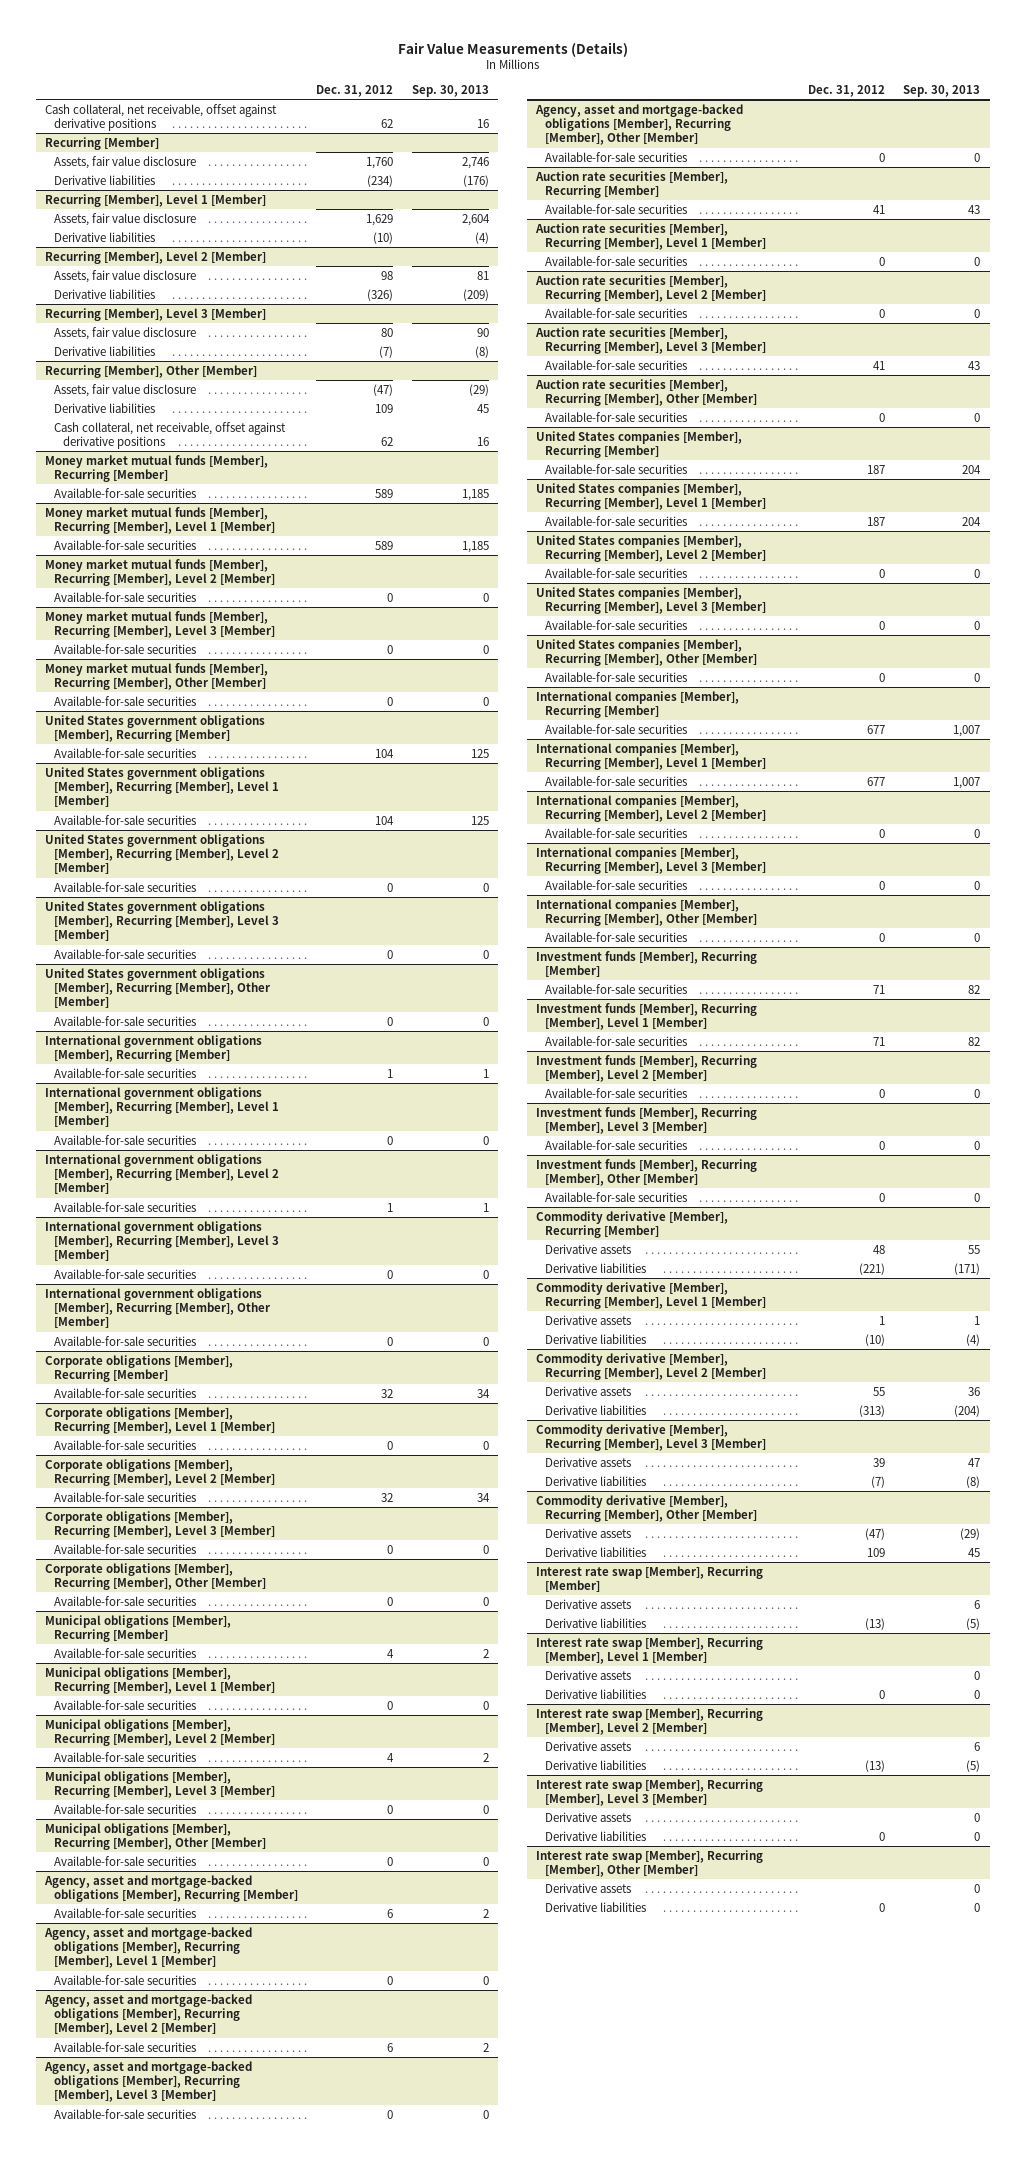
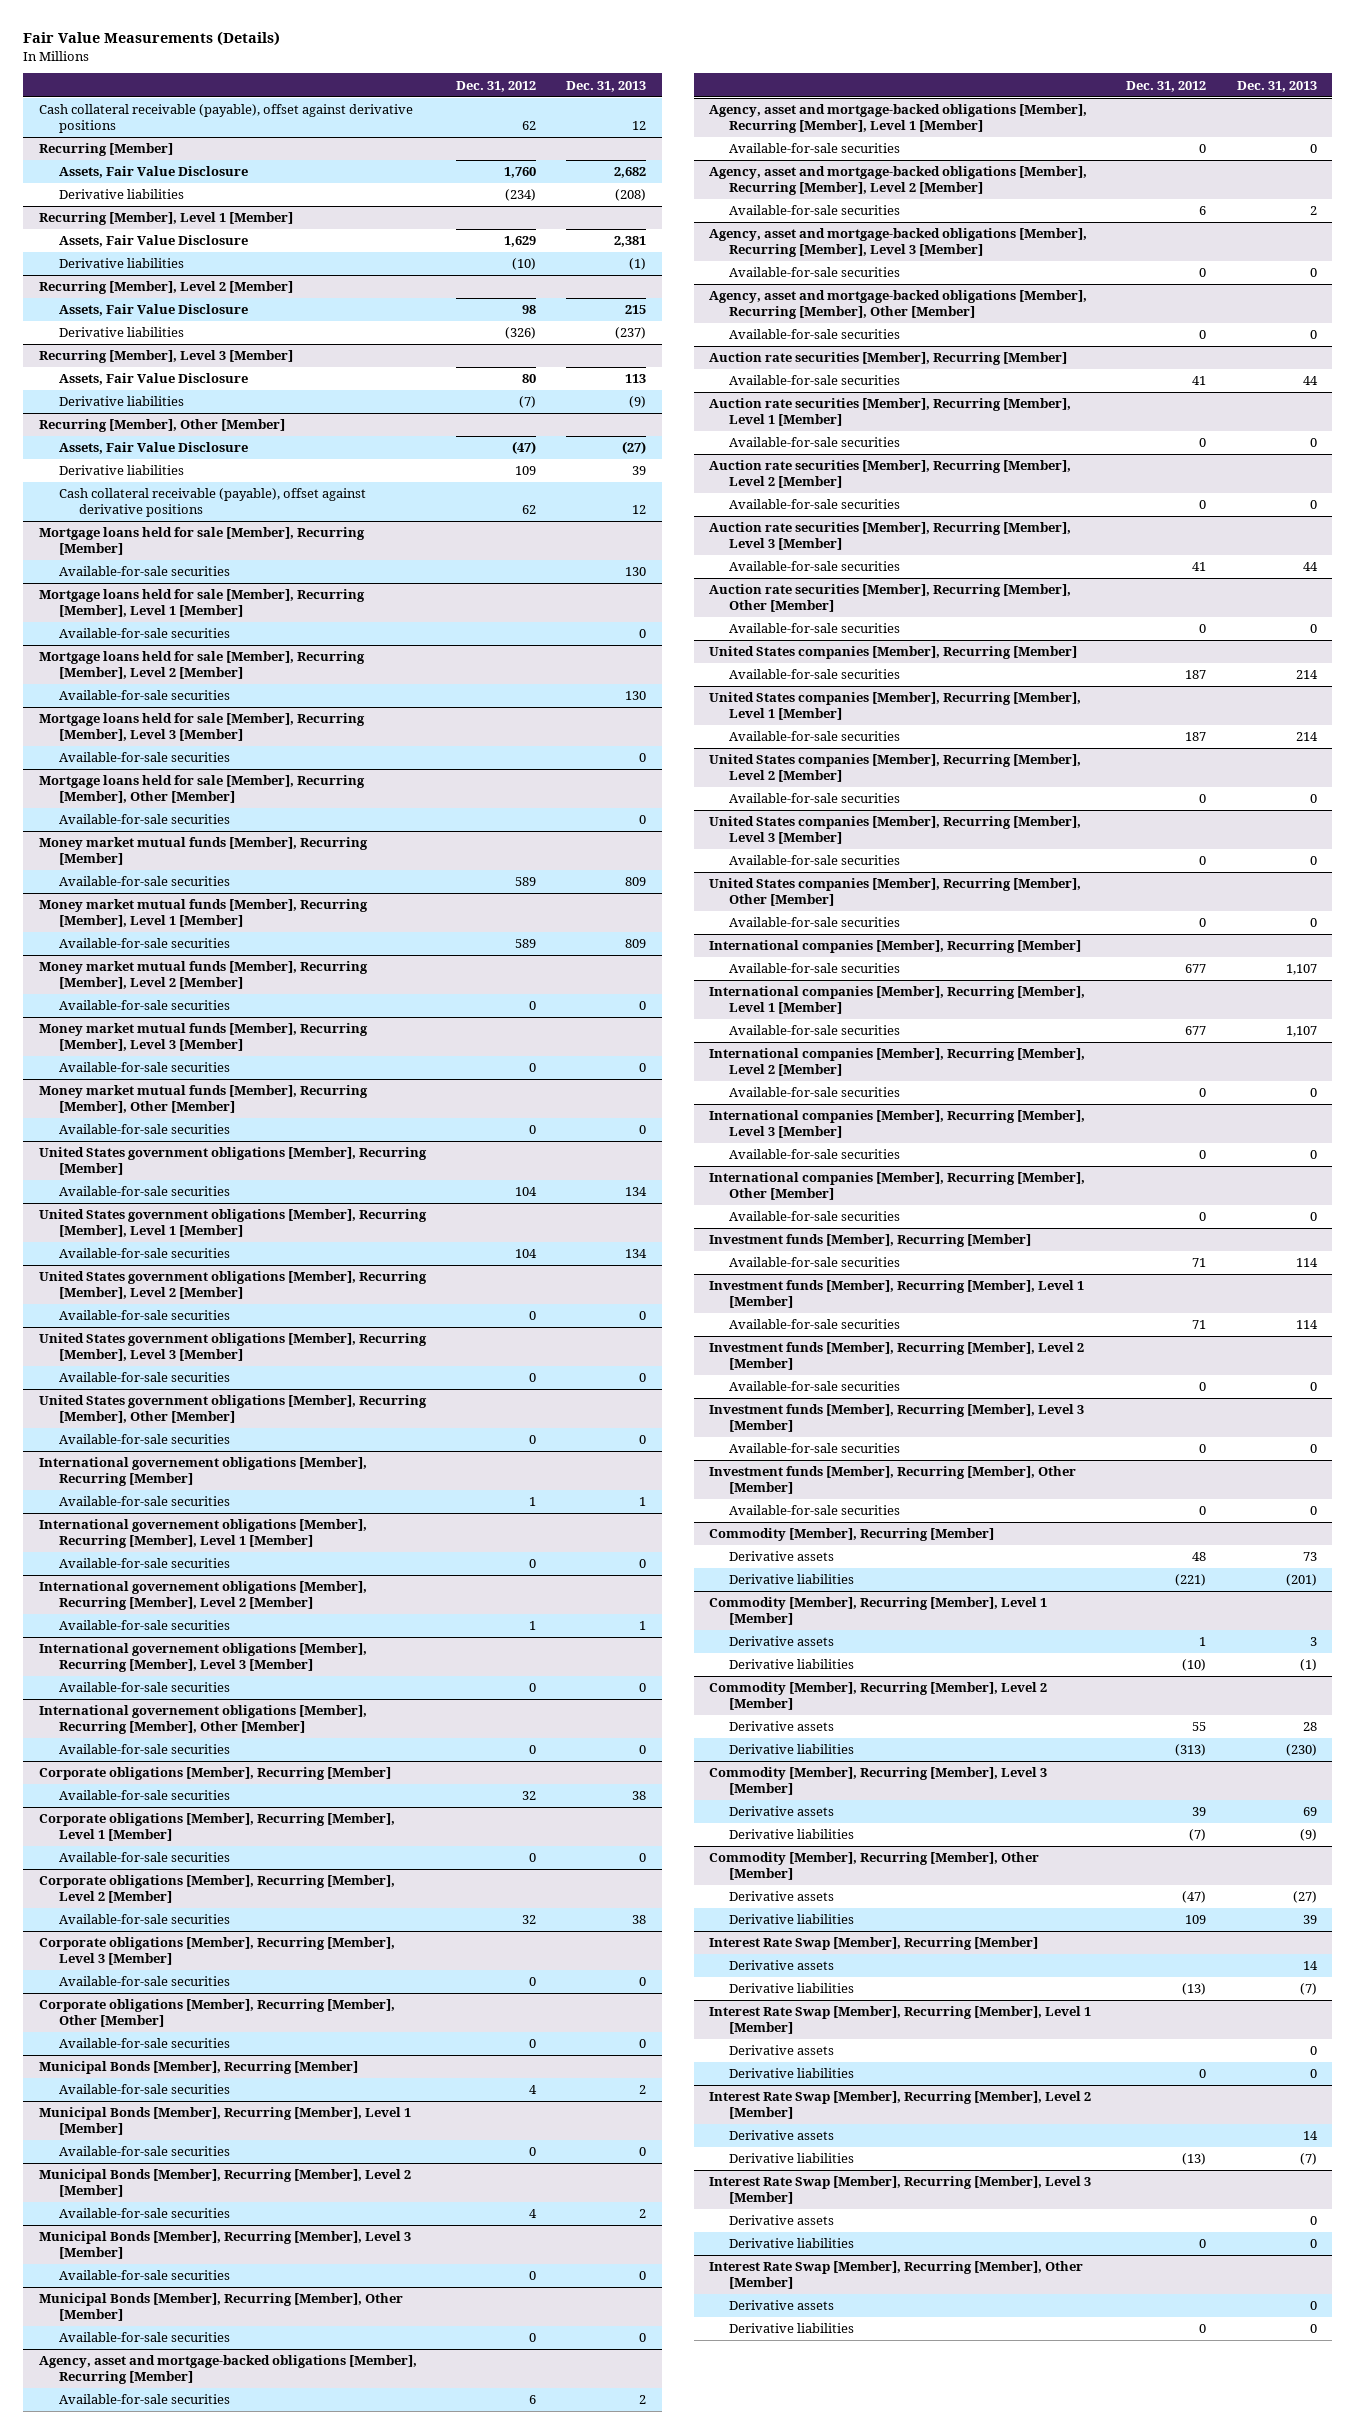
- | Dec. 31, 2012 | Sep. 30, 2013
+ | Dec. 31, 2012 | Dec. 31, 2013
- Cash collateral, net receivable, offset against derivative positions | 62 | 16
+ Cash collateral receivable (payable), offset against derivative positions | 62 | 12
@ Recurring [Member]
- Assets, fair value disclosure | 1,760 | 2,746
+ Assets, Fair Value Disclosure | 1,760 | 2,682
@ Recurring [Member], Level 1 [Member]
- Assets, fair value disclosure | 1,629 | 2,604
+ Assets, Fair Value Disclosure | 1,629 | 2,381
@ Recurring [Member], Level 2 [Member]
- Assets, fair value disclosure | 98 | 81
+ Assets, Fair Value Disclosure | 98 | 215
@ Recurring [Member], Level 3 [Member]
- Assets, fair value disclosure | 80 | 90
+ Assets, Fair Value Disclosure | 80 | 113
@ Recurring [Member], Other [Member]
- Assets, fair value disclosure | (47) | (29)
+ Assets, Fair Value Disclosure | (47) | (27)
- Cash collateral, net receivable, offset against derivative positions | 62 | 16
+ Cash collateral receivable (payable), offset against derivative positions | 62 | 12
+ Mortgage loans held for sale [Member], Recurring [Member]
+ Available-for-sale securities | | 130
+ Mortgage loans held for sale [Member], Recurring [Member], Level 1 [Member]
+ Available-for-sale securities | | 0
+ Mortgage loans held for sale [Member], Recurring [Member], Level 2 [Member]
+ Available-for-sale securities | | 130
+ Mortgage loans held for sale [Member], Recurring [Member], Level 3 [Member]
+ Available-for-sale securities | | 0
+ Mortgage loans held for sale [Member], Recurring [Member], Other [Member]
+ Available-for-sale securities | | 0
- International government obligations [Member], Recurring [Member]
+ International governement obligations [Member], Recurring [Member]
- International government obligations [Member], Recurring [Member], Level 1 [Member]
+ International governement obligations [Member], Recurring [Member], Level 1 [Member]
- International government obligations [Member], Recurring [Member], Level 2 [Member]
+ International governement obligations [Member], Recurring [Member], Level 2 [Member]
- International government obligations [Member], Recurring [Member], Level 3 [Member]
+ International governement obligations [Member], Recurring [Member], Level 3 [Member]
- International government obligations [Member], Recurring [Member], Other [Member]
+ International governement obligations [Member], Recurring [Member], Other [Member]
- Municipal obligations [Member], Recurring [Member]
+ Municipal Bonds [Member], Recurring [Member]
- Municipal obligations [Member], Recurring [Member], Level 1 [Member]
+ Municipal Bonds [Member], Recurring [Member], Level 1 [Member]
- Municipal obligations [Member], Recurring [Member], Level 2 [Member]
+ Municipal Bonds [Member], Recurring [Member], Level 2 [Member]
- Municipal obligations [Member], Recurring [Member], Level 3 [Member]
+ Municipal Bonds [Member], Recurring [Member], Level 3 [Member]
- Municipal obligations [Member], Recurring [Member], Other [Member]
+ Municipal Bonds [Member], Recurring [Member], Other [Member]
- Commodity derivative [Member], Recurring [Member]
+ Commodity [Member], Recurring [Member]
- Commodity derivative [Member], Recurring [Member], Level 1 [Member]
+ Commodity [Member], Recurring [Member], Level 1 [Member]
- Commodity derivative [Member], Recurring [Member], Level 2 [Member]
+ Commodity [Member], Recurring [Member], Level 2 [Member]
- Commodity derivative [Member], Recurring [Member], Level 3 [Member]
+ Commodity [Member], Recurring [Member], Level 3 [Member]
- Commodity derivative [Member], Recurring [Member], Other [Member]
+ Commodity [Member], Recurring [Member], Other [Member]
- Interest rate swap [Member], Recurring [Member]
+ Interest Rate Swap [Member], Recurring [Member]
- Interest rate swap [Member], Recurring [Member], Level 1 [Member]
+ Interest Rate Swap [Member], Recurring [Member], Level 1 [Member]
- Interest rate swap [Member], Recurring [Member], Level 2 [Member]
+ Interest Rate Swap [Member], Recurring [Member], Level 2 [Member]
- Interest rate swap [Member], Recurring [Member], Level 3 [Member]
+ Interest Rate Swap [Member], Recurring [Member], Level 3 [Member]
- Interest rate swap [Member], Recurring [Member], Other [Member]
+ Interest Rate Swap [Member], Recurring [Member], Other [Member]

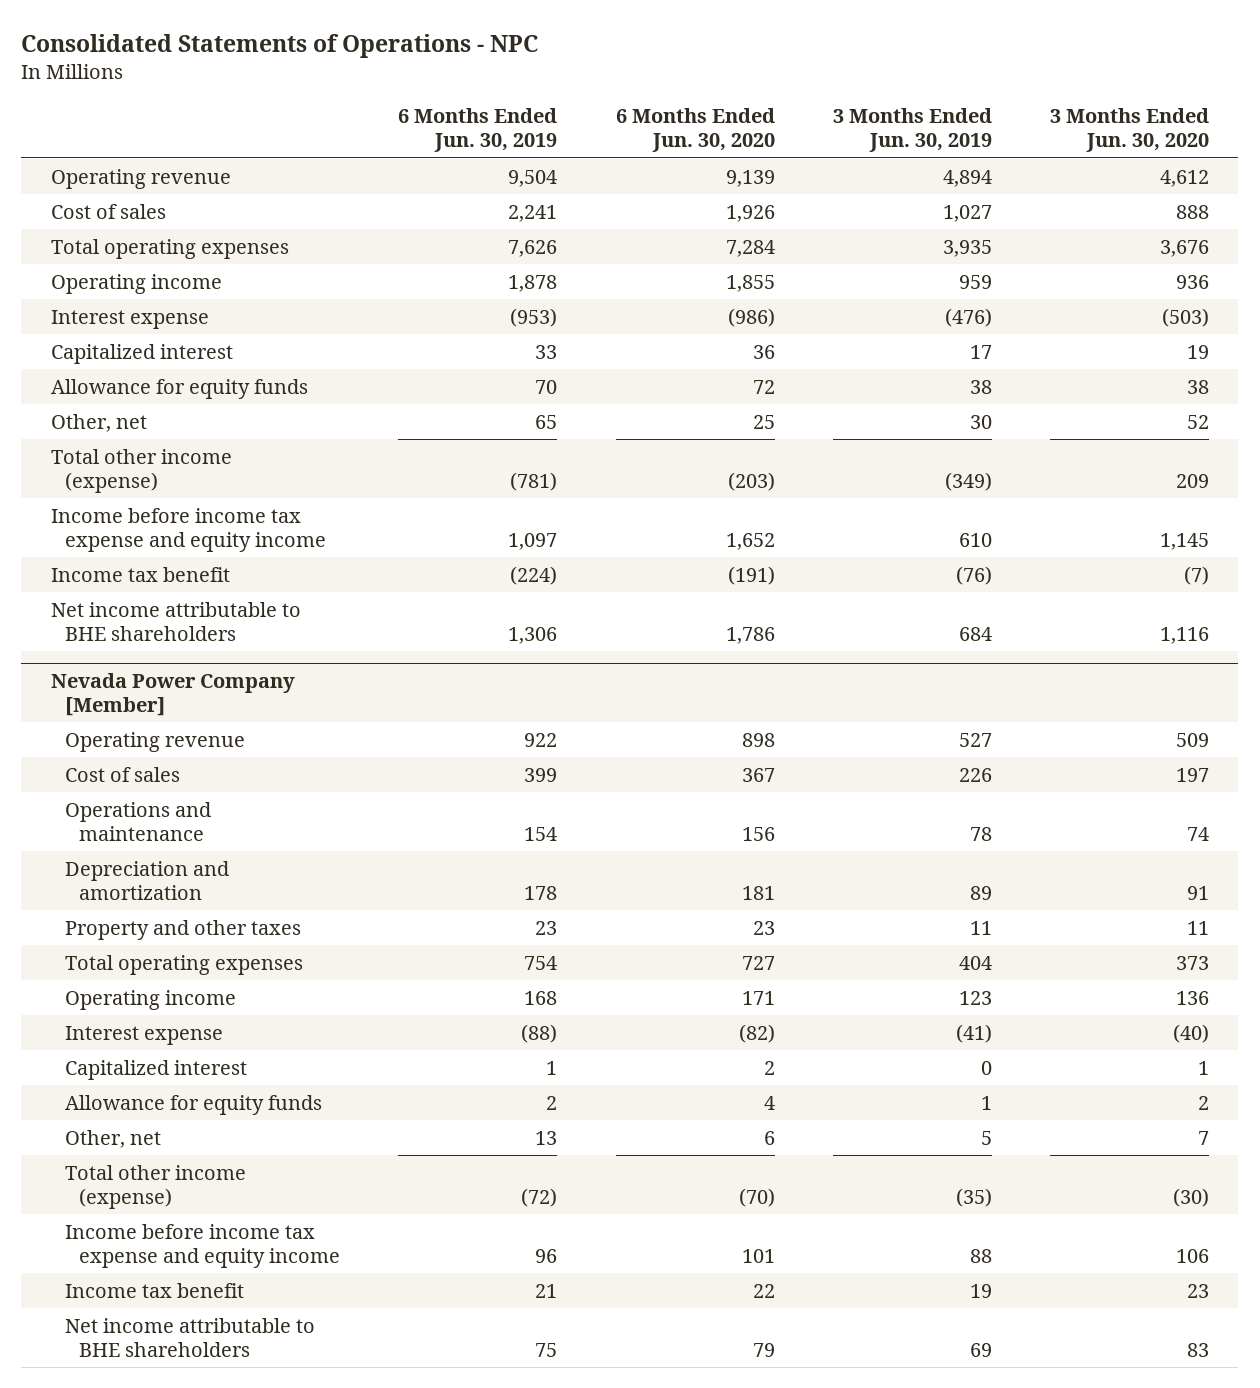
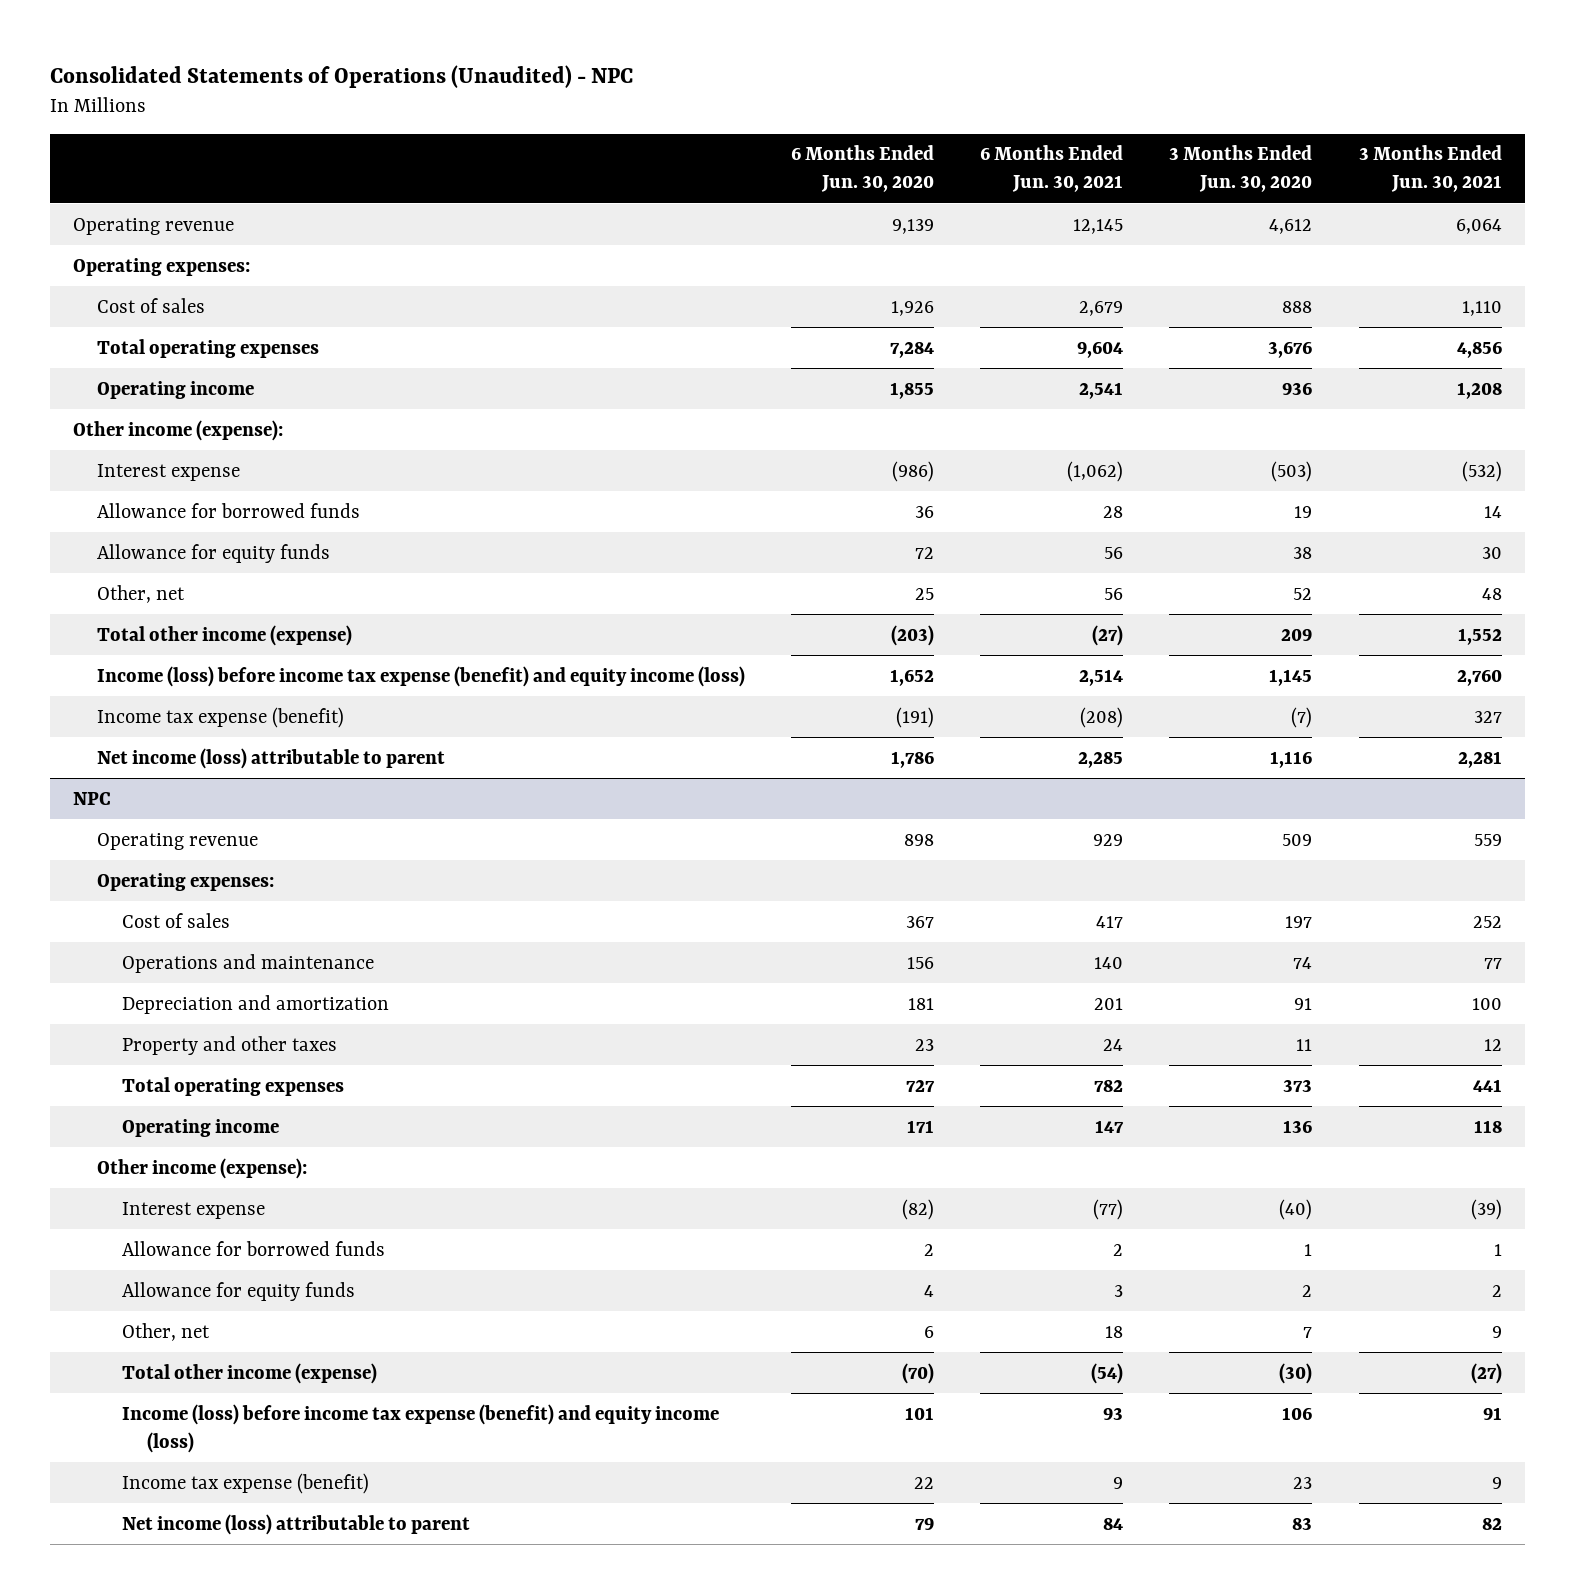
- Consolidated Statements of Operations - NPC
+ Consolidated Statements of Operations (Unaudited) - NPC
- | 6 Months Ended Jun. 30, 2019 | 6 Months Ended Jun. 30, 2020 | 3 Months Ended Jun. 30, 2019 | 3 Months Ended Jun. 30, 2020
+ | 6 Months Ended Jun. 30, 2020 | 6 Months Ended Jun. 30, 2021 | 3 Months Ended Jun. 30, 2020 | 3 Months Ended Jun. 30, 2021
+ Operating expenses:
+ Other income (expense):
- Capitalized interest | 33 | 36 | 17 | 19
+ Allowance for borrowed funds | 36 | 28 | 19 | 14
- Income before income tax expense and equity income | 1,097 | 1,652 | 610 | 1,145
- Income tax benefit | (224) | (191) | (76) | (7)
- Net income attributable to BHE shareholders | 1,306 | 1,786 | 684 | 1,116
- Nevada Power Company [Member]
+ Income (loss) before income tax expense (benefit) and equity income (loss) | 1,652 | 2,514 | 1,145 | 2,760
+ Income tax expense (benefit) | (191) | (208) | (7) | 327
+ Net income (loss) attributable to parent | 1,786 | 2,285 | 1,116 | 2,281
+ NPC
+ Operating expenses:
+ Other income (expense):
- Capitalized interest | 1 | 2 | 0 | 1
+ Allowance for borrowed funds | 2 | 2 | 1 | 1
- Income before income tax expense and equity income | 96 | 101 | 88 | 106
- Income tax benefit | 21 | 22 | 19 | 23
- Net income attributable to BHE shareholders | 75 | 79 | 69 | 83
+ Income (loss) before income tax expense (benefit) and equity income (loss) | 101 | 93 | 106 | 91
+ Income tax expense (benefit) | 22 | 9 | 23 | 9
+ Net income (loss) attributable to parent | 79 | 84 | 83 | 82

